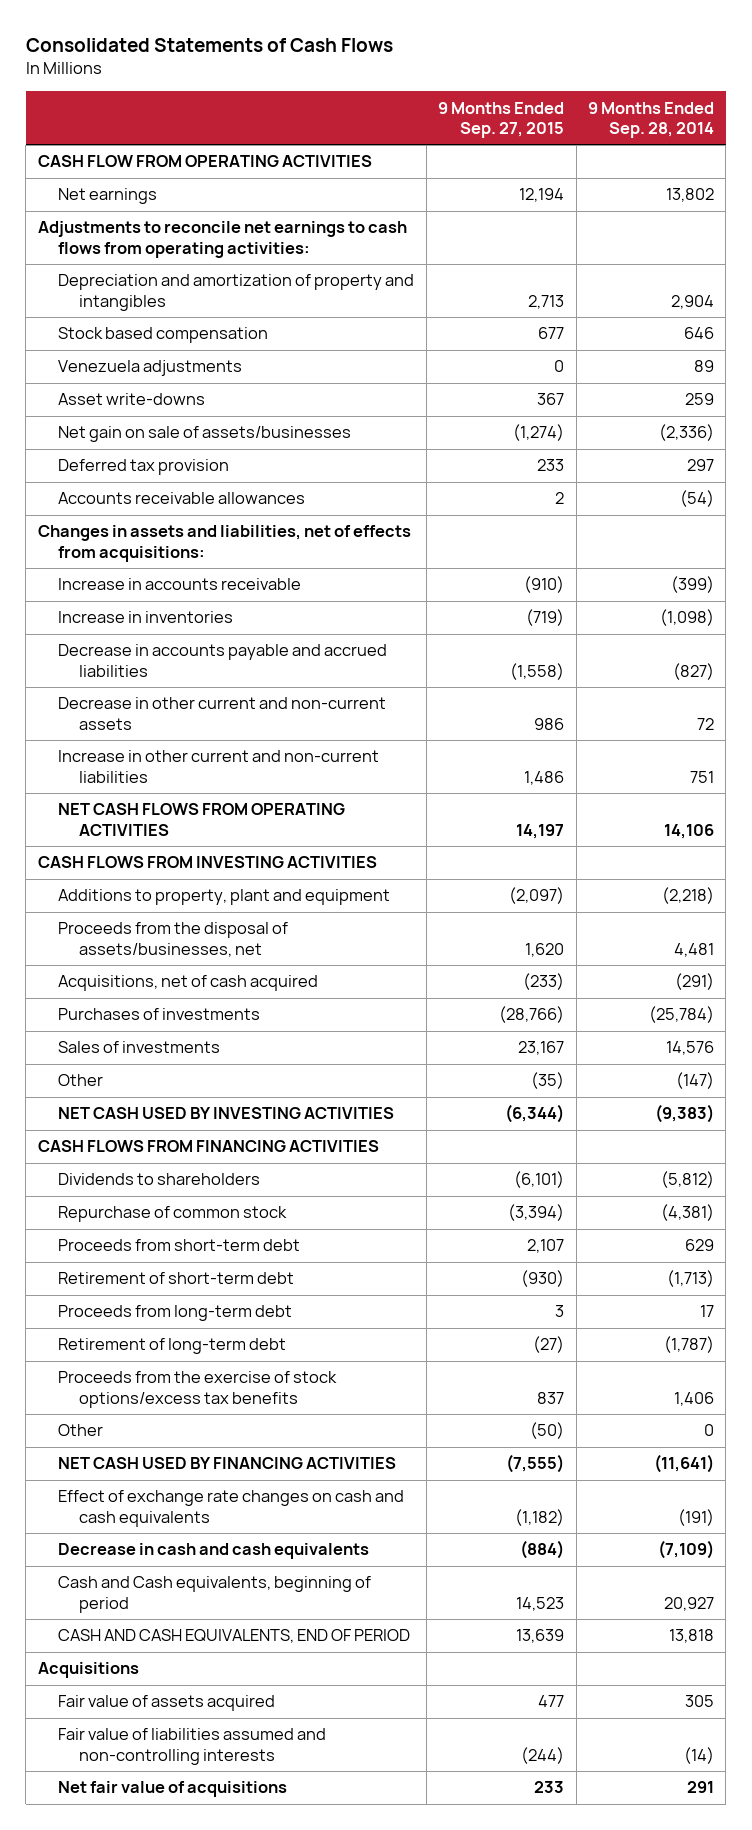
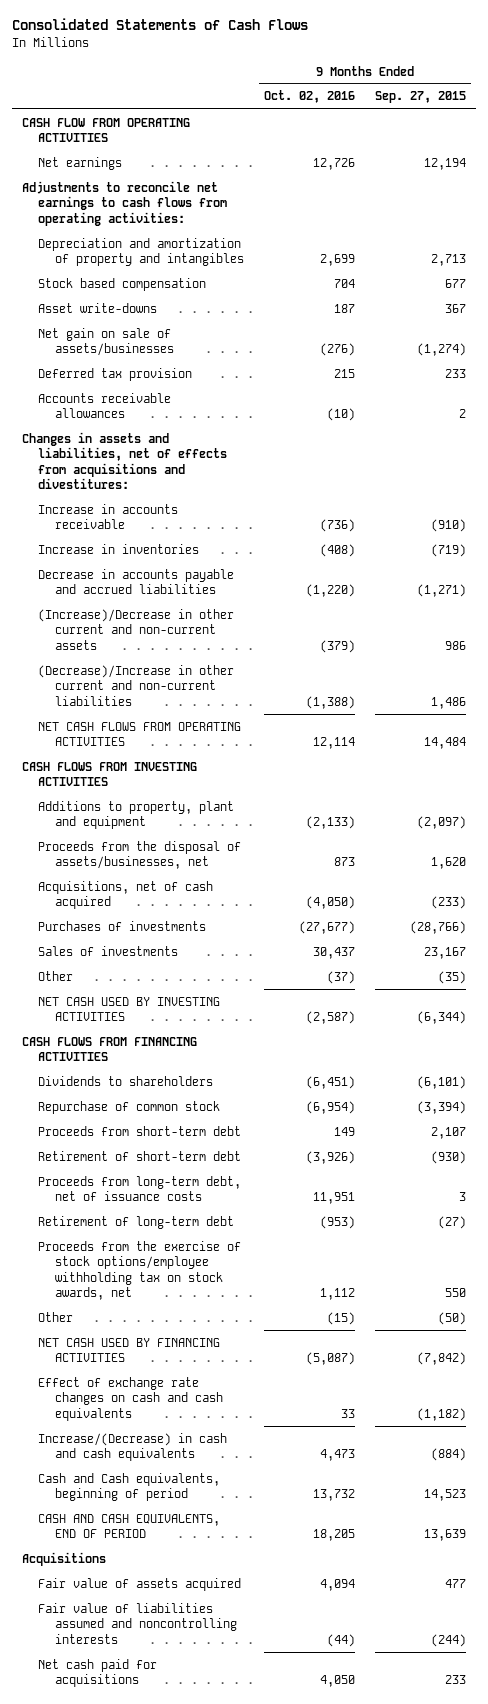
- | 9 Months Ended Sep. 27, 2015 | 9 Months Ended Sep. 28, 2014
+ | 9 Months Ended Oct. 02, 2016 | 9 Months Ended Sep. 27, 2015
- Venezuela adjustments | 0 | 89
- Changes in assets and liabilities, net of effects from acquisitions:
+ Changes in assets and liabilities, net of effects from acquisitions and divestitures:
- Decrease in accounts payable and accrued liabilities | (1,558) | (827)
- Decrease in other current and non-current assets | 986 | 72
- Increase in other current and non-current liabilities | 1,486 | 751
- NET CASH FLOWS FROM OPERATING ACTIVITIES | 14,197 | 14,106
+ Decrease in accounts payable and accrued liabilities | (1,220) | (1,271)
+ (Increase)/Decrease in other current and non-current assets | (379) | 986
+ (Decrease)/Increase in other current and non-current liabilities | (1,388) | 1,486
+ NET CASH FLOWS FROM OPERATING ACTIVITIES | 12,114 | 14,484
- Proceeds from long-term debt | 3 | 17
+ Proceeds from long-term debt, net of issuance costs | 11,951 | 3
- Proceeds from the exercise of stock options/excess tax benefits | 837 | 1,406
+ Proceeds from the exercise of stock options/employee withholding tax on stock awards, net | 1,112 | 550
- NET CASH USED BY FINANCING ACTIVITIES | (7,555) | (11,641)
+ NET CASH USED BY FINANCING ACTIVITIES | (5,087) | (7,842)
- Decrease in cash and cash equivalents | (884) | (7,109)
+ Increase/(Decrease) in cash and cash equivalents | 4,473 | (884)
- Fair value of liabilities assumed and non-controlling interests | (244) | (14)
- Net fair value of acquisitions | 233 | 291
+ Fair value of liabilities assumed and noncontrolling interests | (44) | (244)
+ Net cash paid for acquisitions | 4,050 | 233

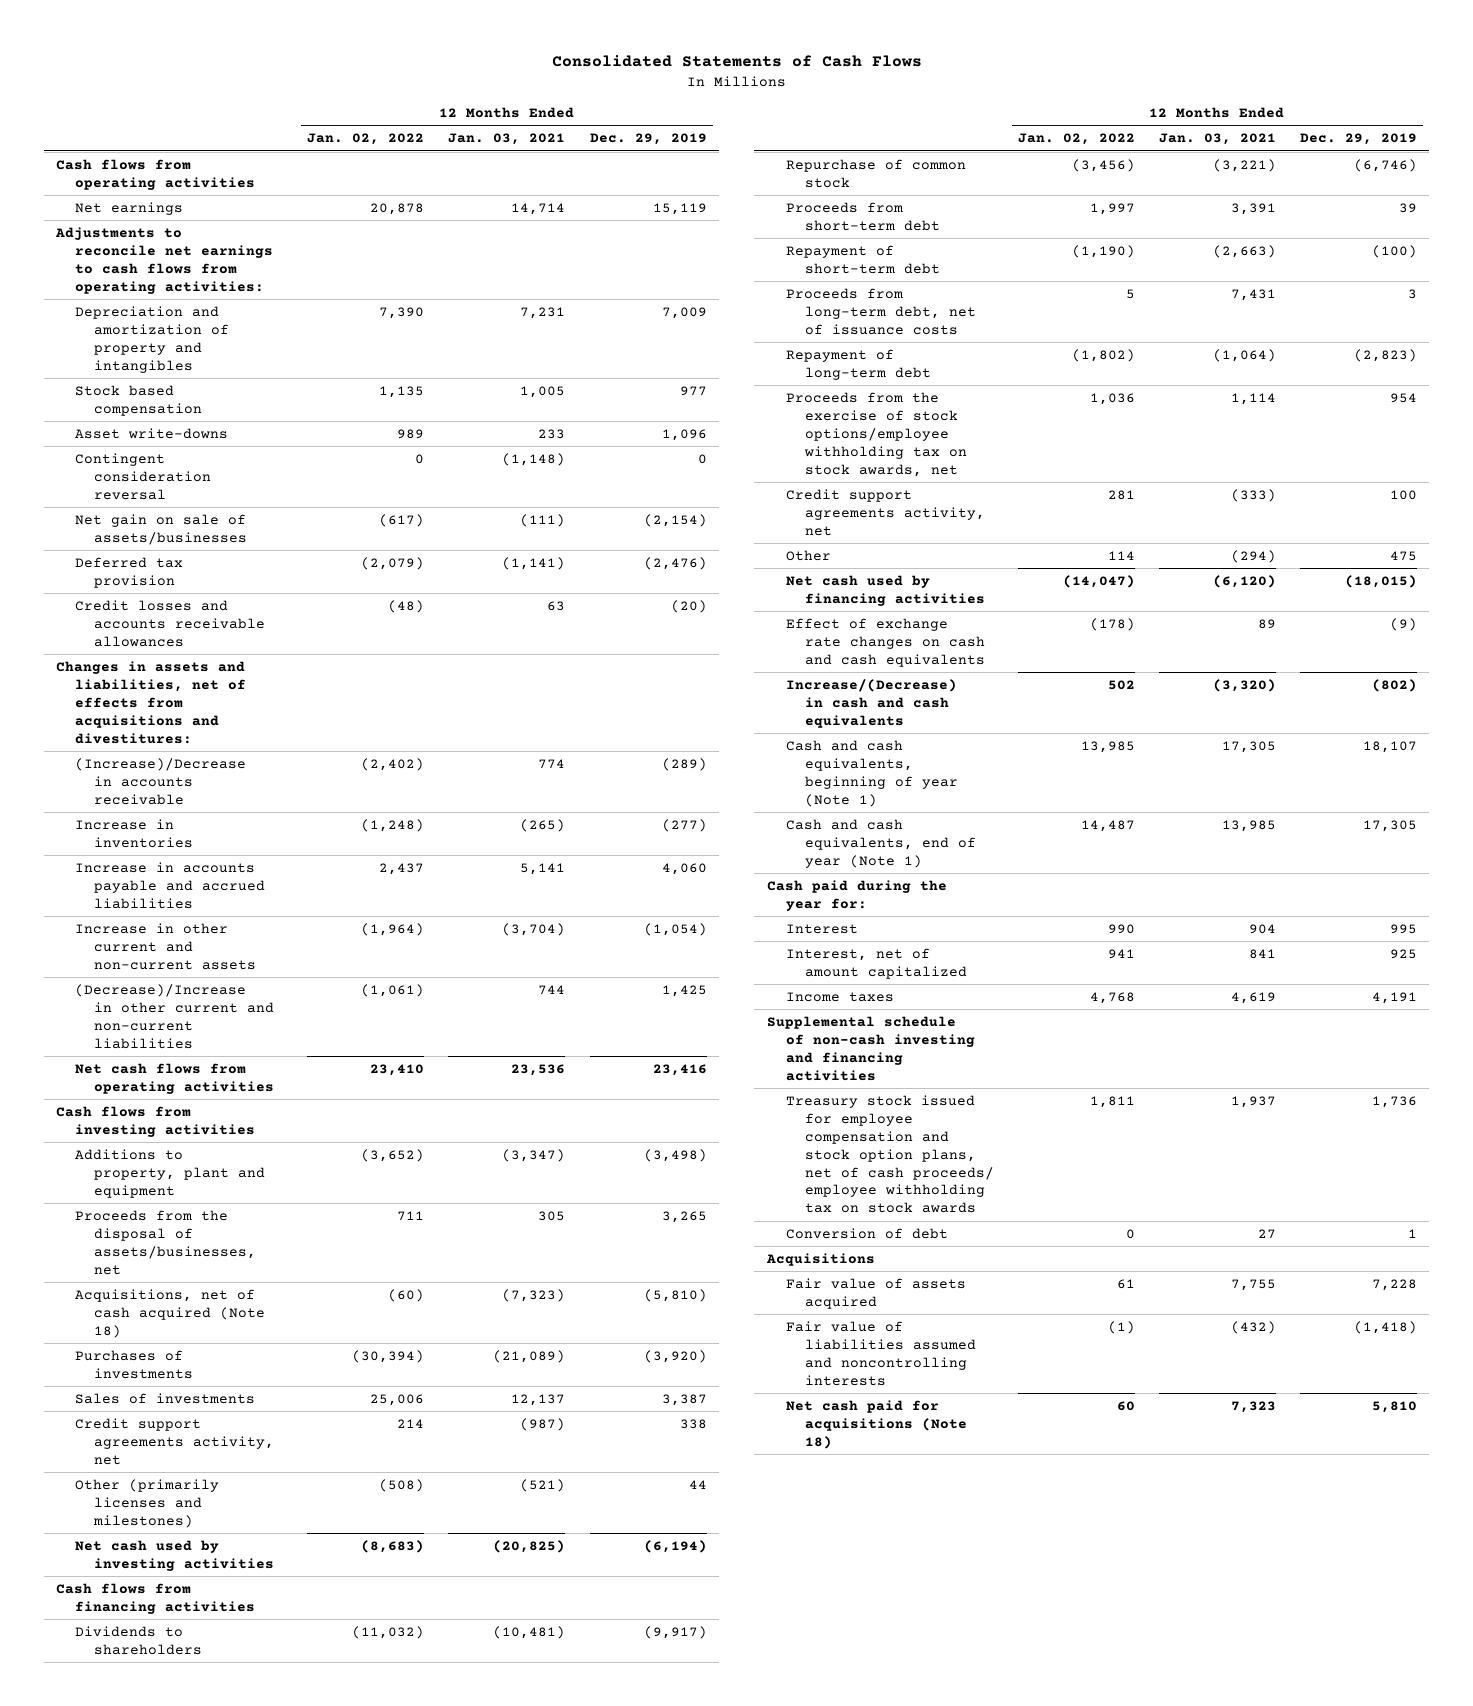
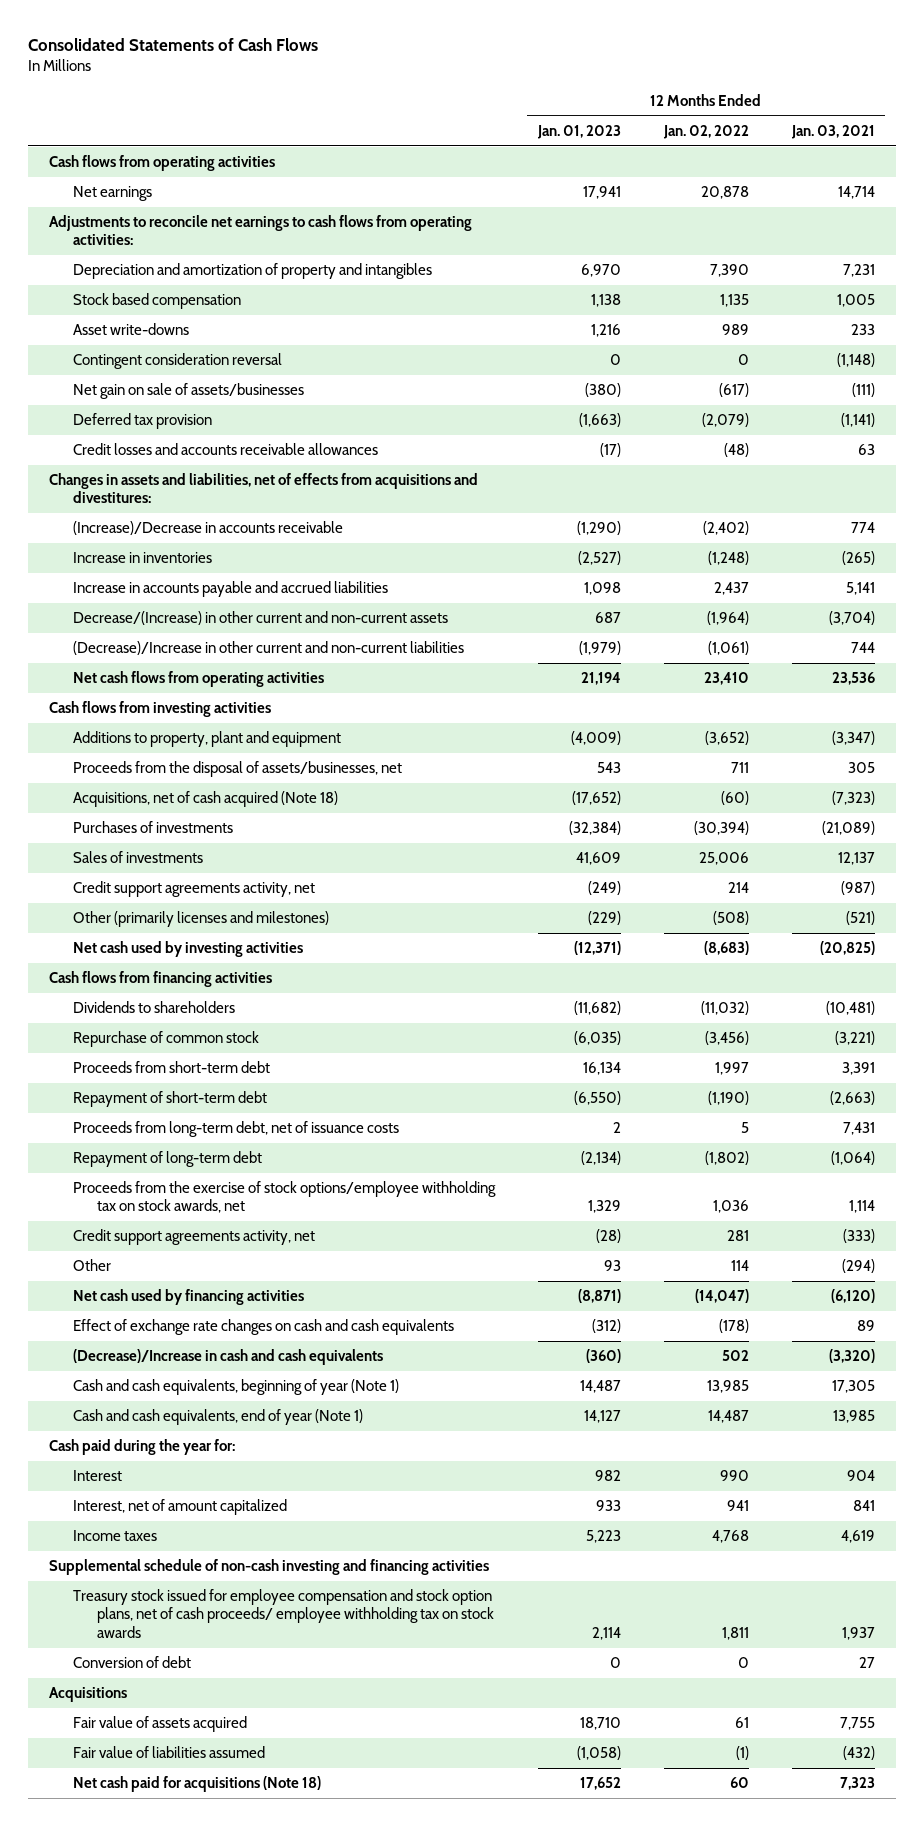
- | 12 Months Ended Jan. 02, 2022 | 12 Months Ended Jan. 03, 2021 | 12 Months Ended Dec. 29, 2019
+ | 12 Months Ended Jan. 01, 2023 | 12 Months Ended Jan. 02, 2022 | 12 Months Ended Jan. 03, 2021
- Increase in other current and non-current assets | (1,964) | (3,704) | (1,054)
+ Decrease/(Increase) in other current and non-current assets | 687 | (1,964) | (3,704)
- Increase/(Decrease) in cash and cash equivalents | 502 | (3,320) | (802)
+ (Decrease)/Increase in cash and cash equivalents | (360) | 502 | (3,320)
- Fair value of liabilities assumed and noncontrolling interests | (1) | (432) | (1,418)
+ Fair value of liabilities assumed | (1,058) | (1) | (432)

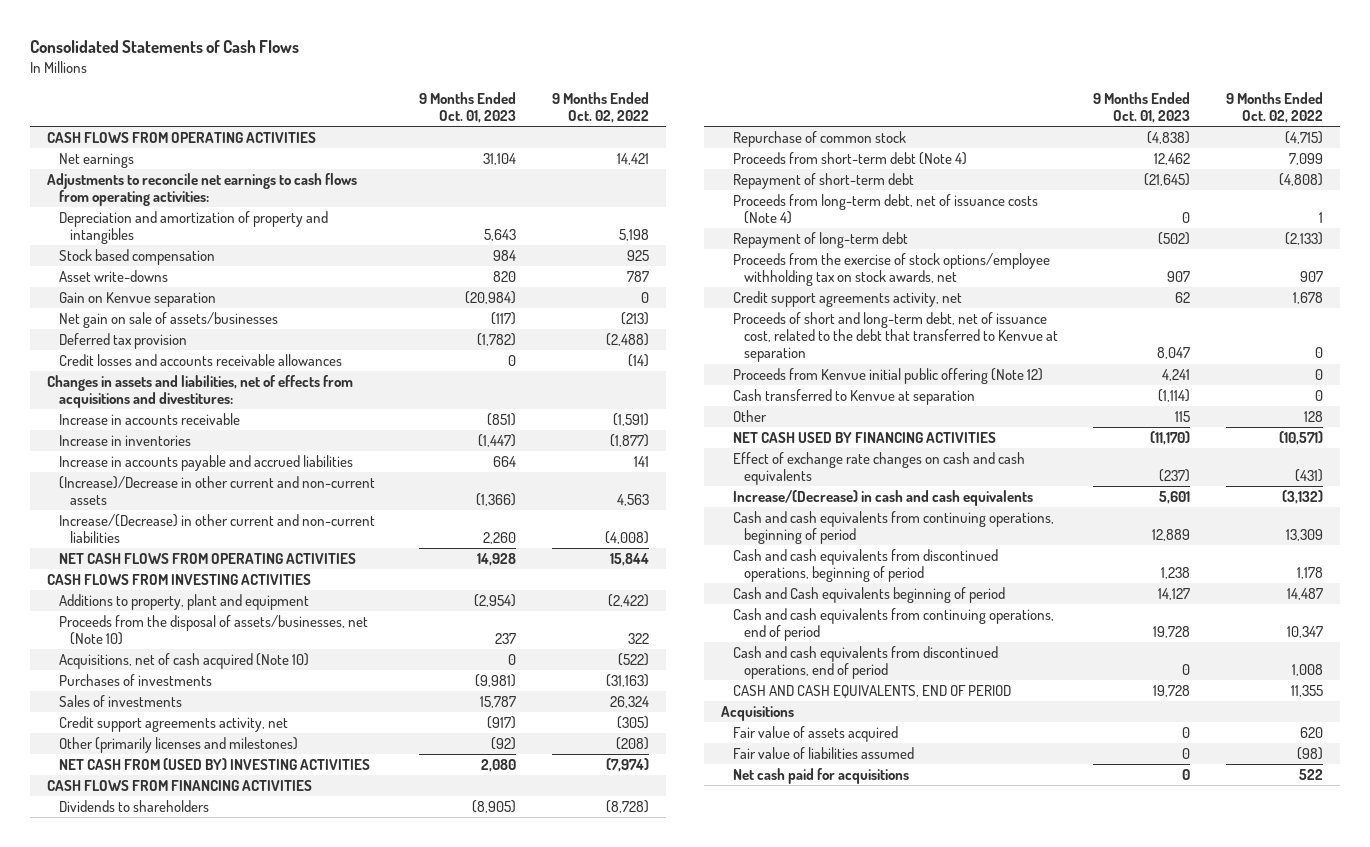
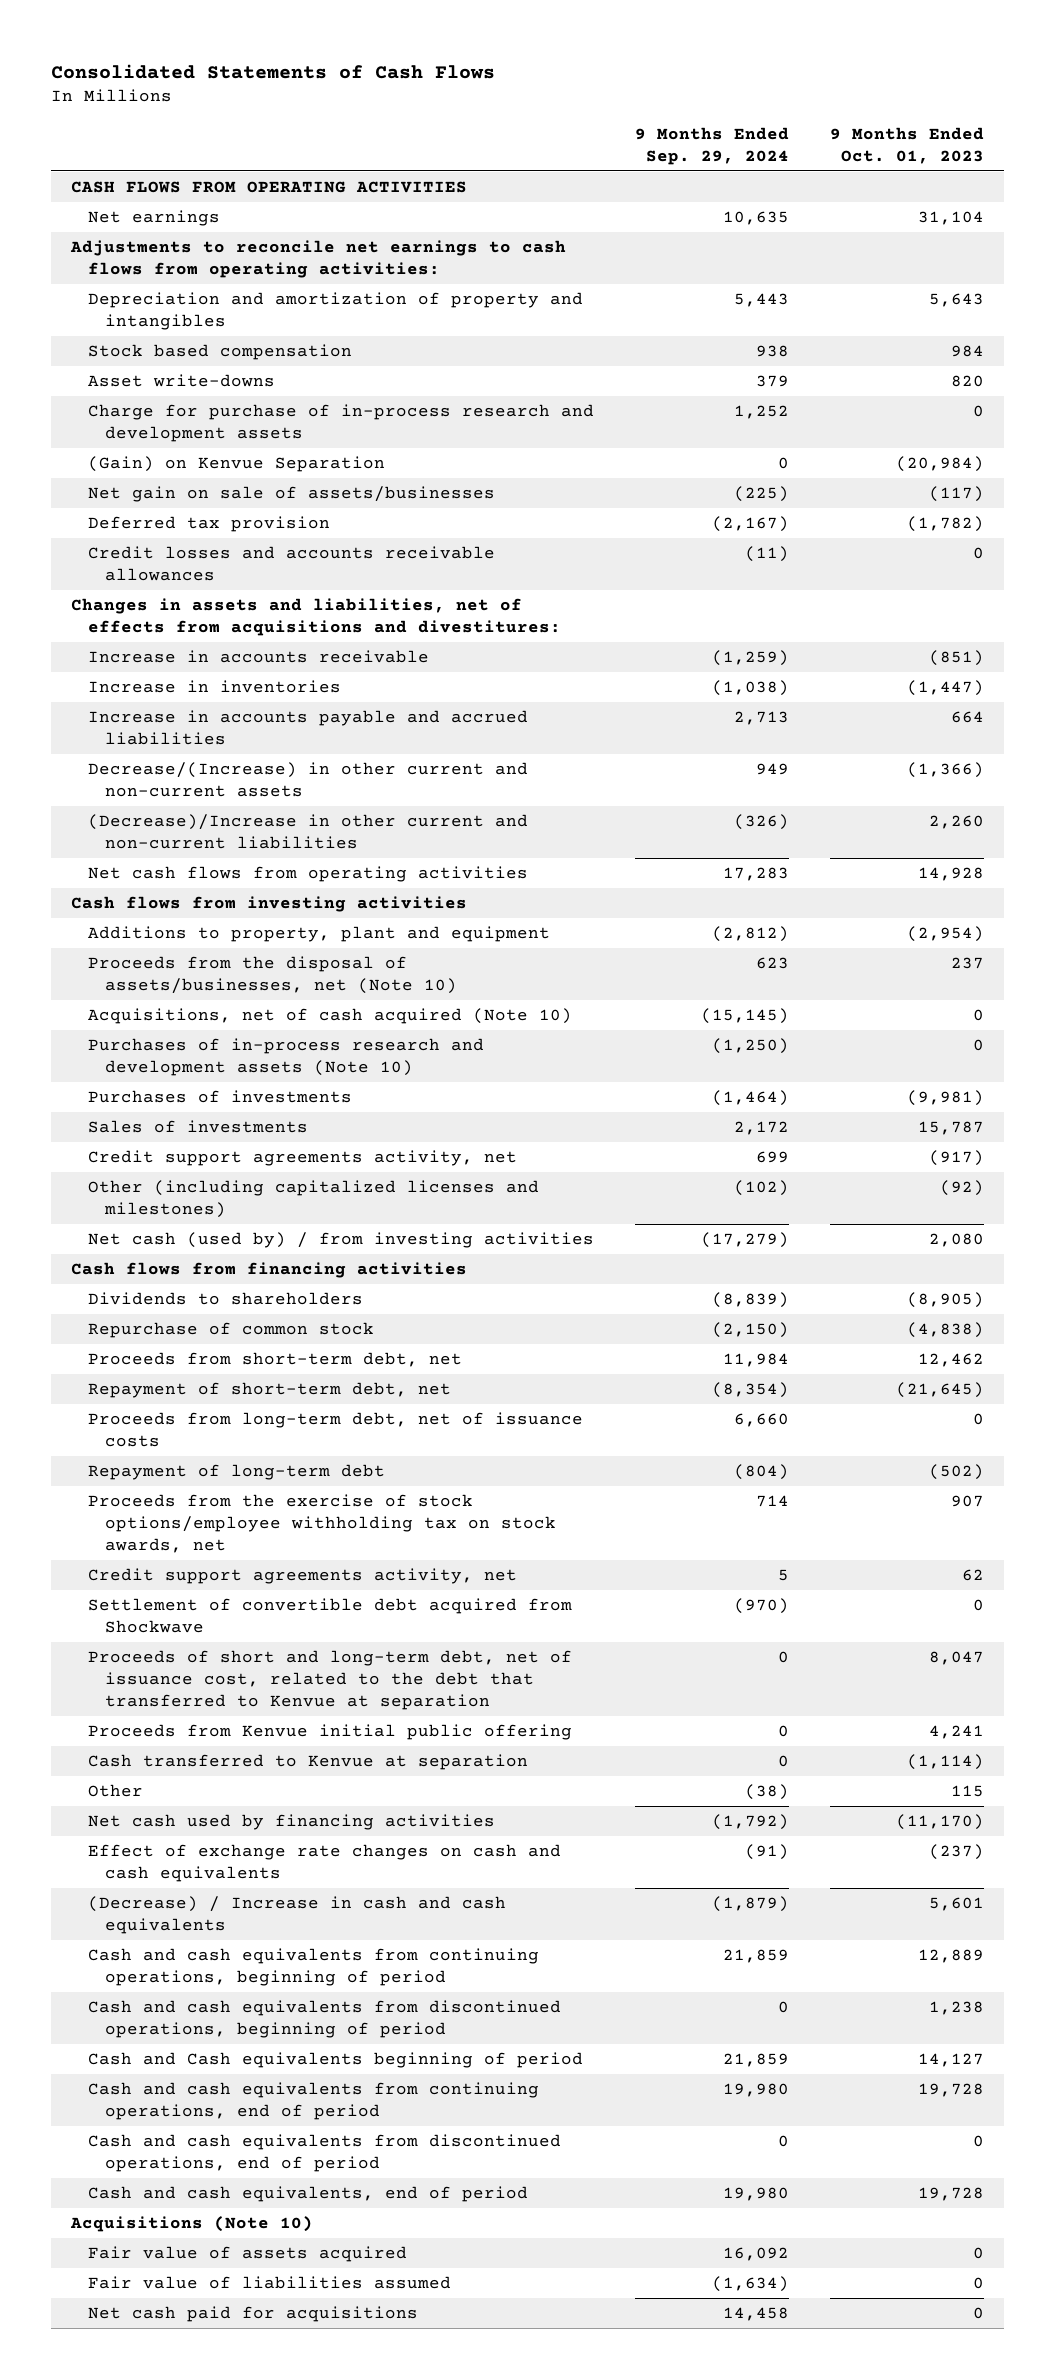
- | 9 Months Ended Oct. 01, 2023 | 9 Months Ended Oct. 02, 2022
+ | 9 Months Ended Sep. 29, 2024 | 9 Months Ended Oct. 01, 2023
- Gain on Kenvue separation | (20,984) | 0
+ Charge for purchase of in-process research and development assets | 1,252 | 0
+ (Gain) on Kenvue Separation | 0 | (20,984)
- (Increase)/Decrease in other current and non-current assets | (1,366) | 4,563
- Increase/(Decrease) in other current and non-current liabilities | 2,260 | (4,008)
- NET CASH FLOWS FROM OPERATING ACTIVITIES | 14,928 | 15,844
- CASH FLOWS FROM INVESTING ACTIVITIES
+ Decrease/(Increase) in other current and non-current assets | 949 | (1,366)
+ (Decrease)/Increase in other current and non-current liabilities | (326) | 2,260
+ Net cash flows from operating activities | 17,283 | 14,928
+ Cash flows from investing activities
+ Purchases of in-process research and development assets (Note 10) | (1,250) | 0
- Other (primarily licenses and milestones) | (92) | (208)
- NET CASH FROM (USED BY) INVESTING ACTIVITIES | 2,080 | (7,974)
- CASH FLOWS FROM FINANCING ACTIVITIES
+ Other (including capitalized licenses and milestones) | (102) | (92)
+ Net cash (used by) / from investing activities | (17,279) | 2,080
+ Cash flows from financing activities
- Proceeds from short-term debt (Note 4) | 12,462 | 7,099
- Repayment of short-term debt | (21,645) | (4,808)
- Proceeds from long-term debt, net of issuance costs (Note 4) | 0 | 1
+ Proceeds from short-term debt, net | 11,984 | 12,462
+ Repayment of short-term debt, net | (8,354) | (21,645)
+ Proceeds from long-term debt, net of issuance costs | 6,660 | 0
+ Settlement of convertible debt acquired from Shockwave | (970) | 0
- Proceeds from Kenvue initial public offering (Note 12) | 4,241 | 0
+ Proceeds from Kenvue initial public offering | 0 | 4,241
- NET CASH USED BY FINANCING ACTIVITIES | (11,170) | (10,571)
+ Net cash used by financing activities | (1,792) | (11,170)
- Increase/(Decrease) in cash and cash equivalents | 5,601 | (3,132)
+ (Decrease) / Increase in cash and cash equivalents | (1,879) | 5,601
- CASH AND CASH EQUIVALENTS, END OF PERIOD | 19,728 | 11,355
- Acquisitions
+ Cash and cash equivalents, end of period | 19,980 | 19,728
+ Acquisitions (Note 10)

